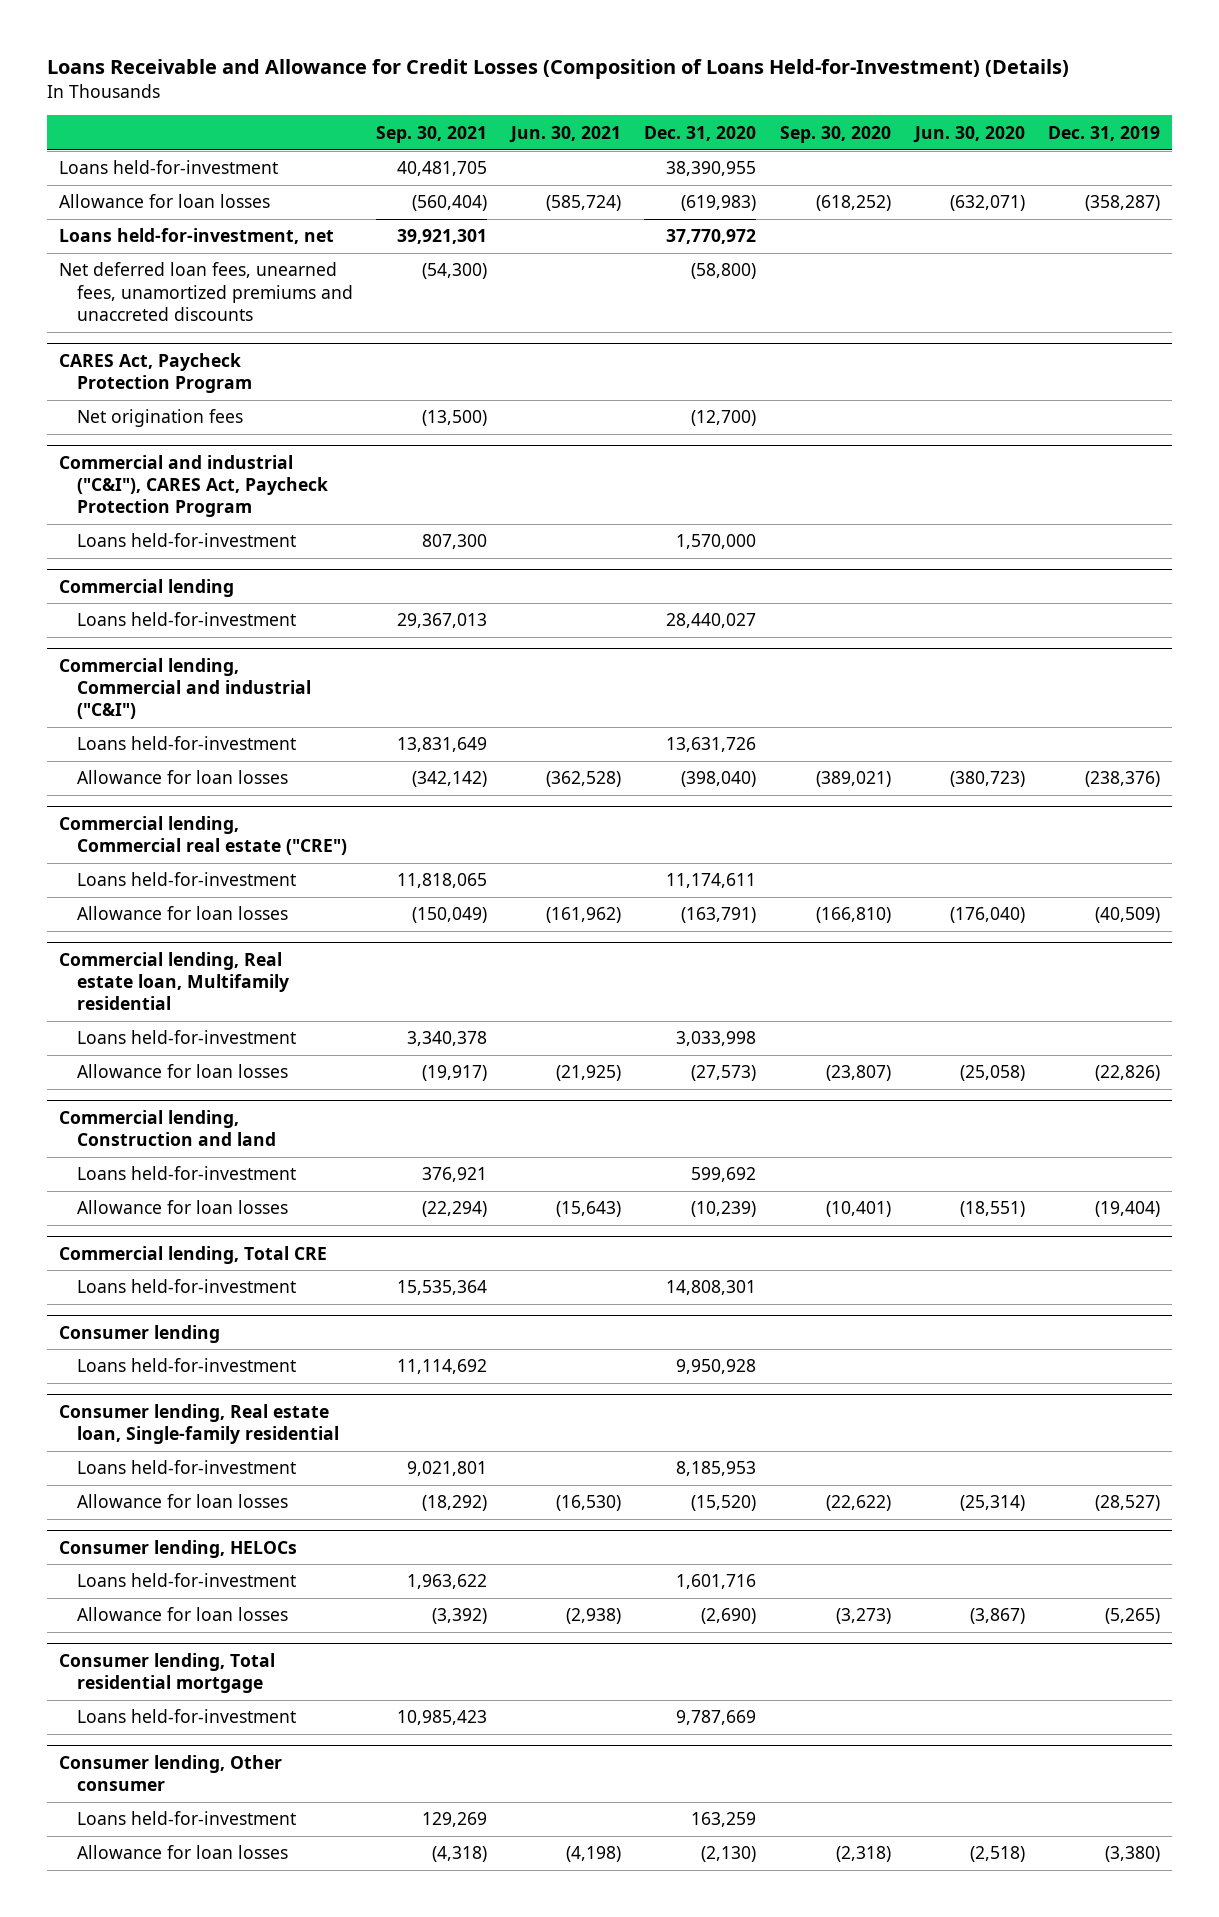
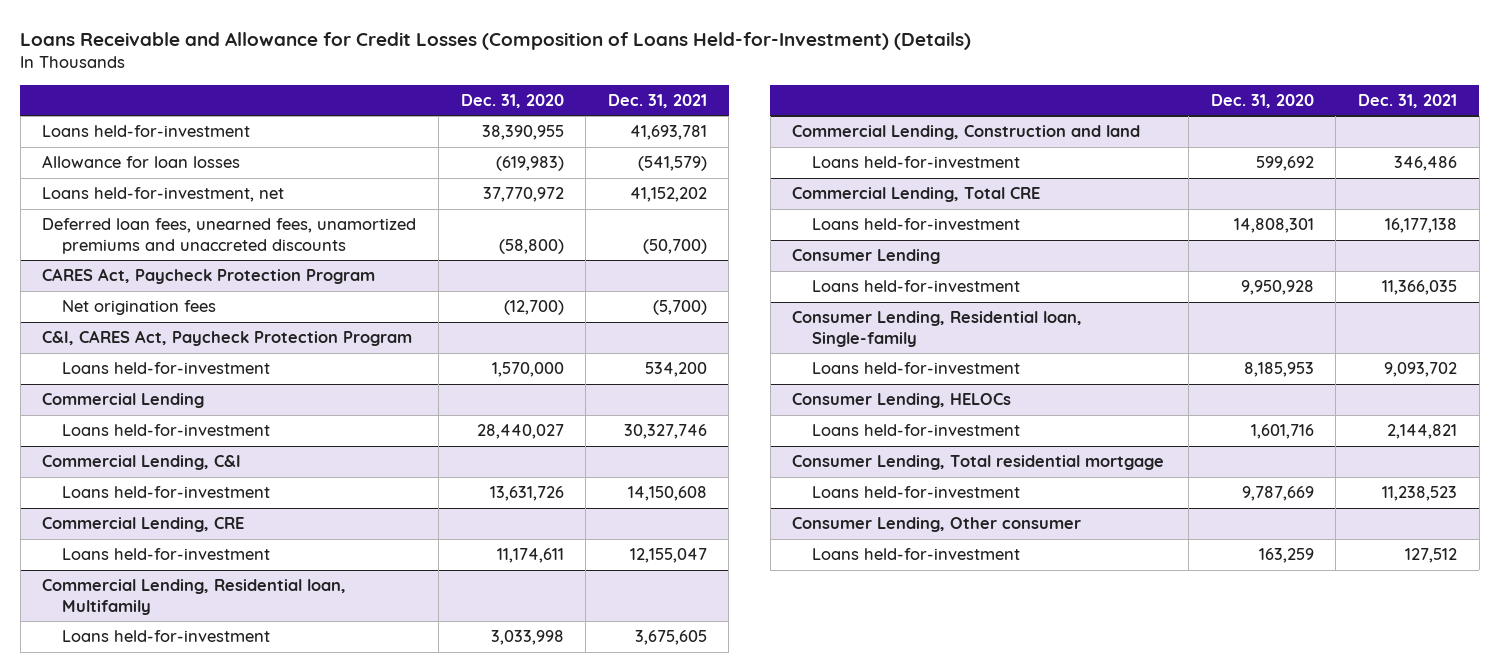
- | Sep. 30, 2021 | Jun. 30, 2021 | Dec. 31, 2020 | Sep. 30, 2020 | Jun. 30, 2020 | Dec. 31, 2019
+ | Dec. 31, 2020 | Dec. 31, 2021
- Net deferred loan fees, unearned fees, unamortized premiums and unaccreted discounts | (54,300) | | (58,800) | | |
+ Deferred loan fees, unearned fees, unamortized premiums and unaccreted discounts | (58,800) | (50,700)
- Commercial and industrial ("C&I"), CARES Act, Paycheck Protection Program
+ C&I, CARES Act, Paycheck Protection Program
- Commercial lending
+ Commercial Lending
- Commercial lending, Commercial and industrial ("C&I")
+ Commercial Lending, C&I
- Allowance for loan losses | (342,142) | (362,528) | (398,040) | (389,021) | (380,723) | (238,376)
- Commercial lending, Commercial real estate ("CRE")
+ Commercial Lending, CRE
- Allowance for loan losses | (150,049) | (161,962) | (163,791) | (166,810) | (176,040) | (40,509)
- Commercial lending, Real estate loan, Multifamily residential
+ Commercial Lending, Residential loan, Multifamily
- Allowance for loan losses | (19,917) | (21,925) | (27,573) | (23,807) | (25,058) | (22,826)
- Commercial lending, Construction and land
+ Commercial Lending, Construction and land
- Allowance for loan losses | (22,294) | (15,643) | (10,239) | (10,401) | (18,551) | (19,404)
- Commercial lending, Total CRE
+ Commercial Lending, Total CRE
- Consumer lending
+ Consumer Lending
- Consumer lending, Real estate loan, Single-family residential
+ Consumer Lending, Residential loan, Single-family
- Allowance for loan losses | (18,292) | (16,530) | (15,520) | (22,622) | (25,314) | (28,527)
- Consumer lending, HELOCs
+ Consumer Lending, HELOCs
- Allowance for loan losses | (3,392) | (2,938) | (2,690) | (3,273) | (3,867) | (5,265)
- Consumer lending, Total residential mortgage
+ Consumer Lending, Total residential mortgage
- Consumer lending, Other consumer
+ Consumer Lending, Other consumer
- Allowance for loan losses | (4,318) | (4,198) | (2,130) | (2,318) | (2,518) | (3,380)

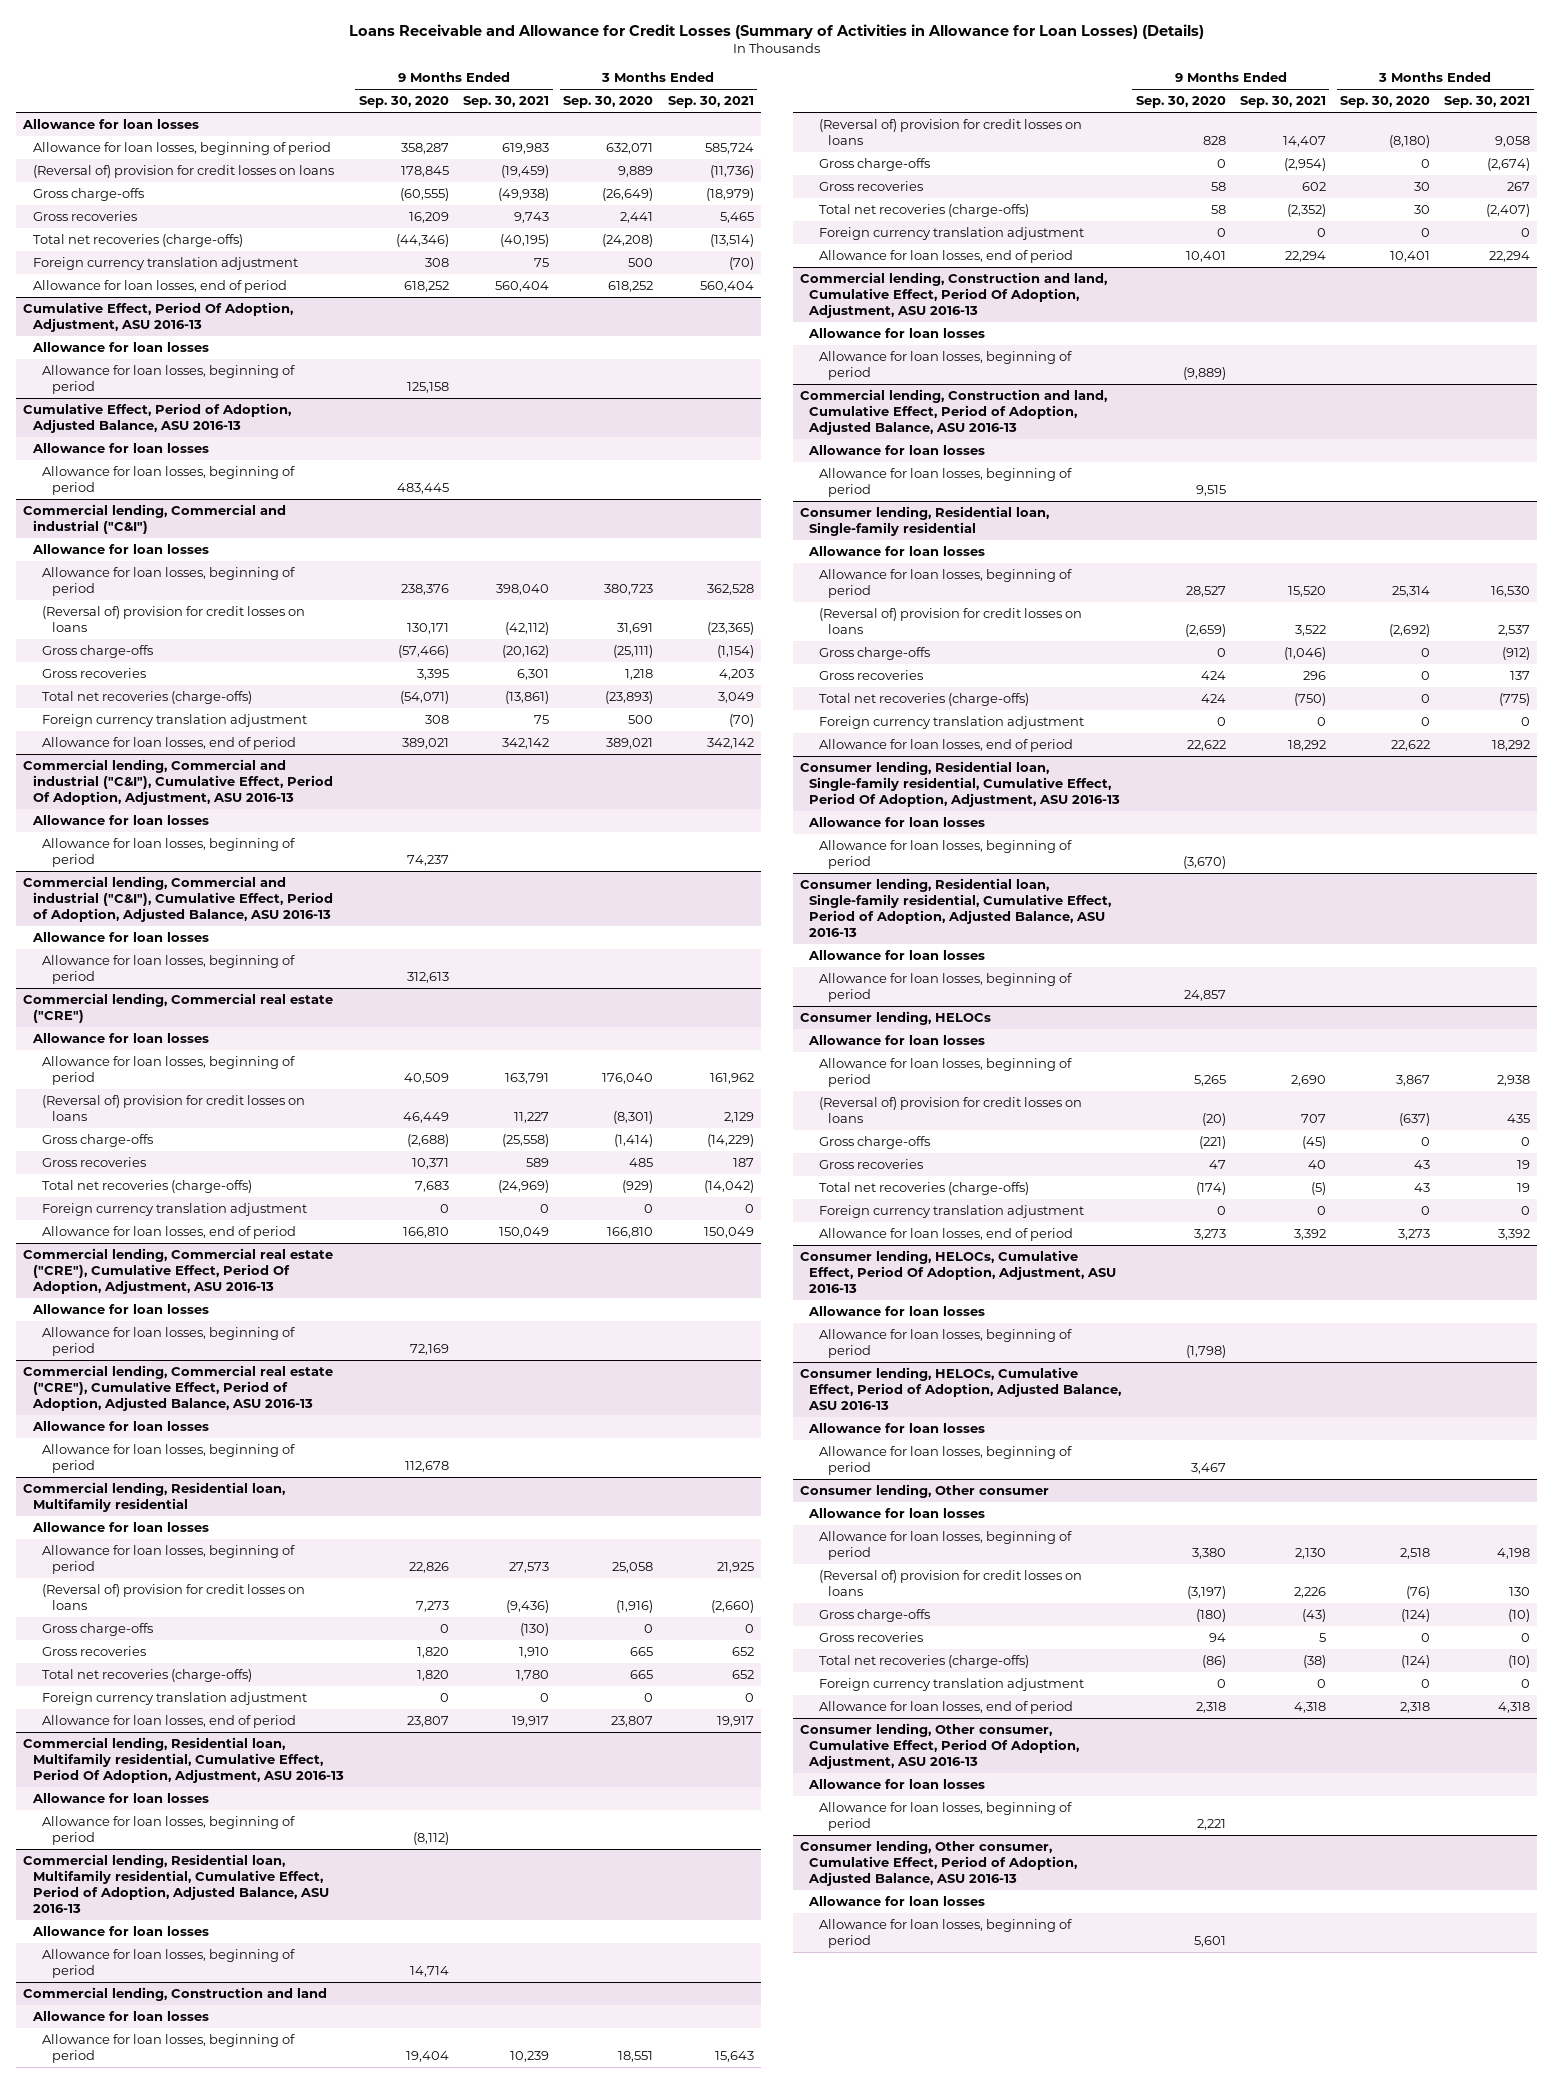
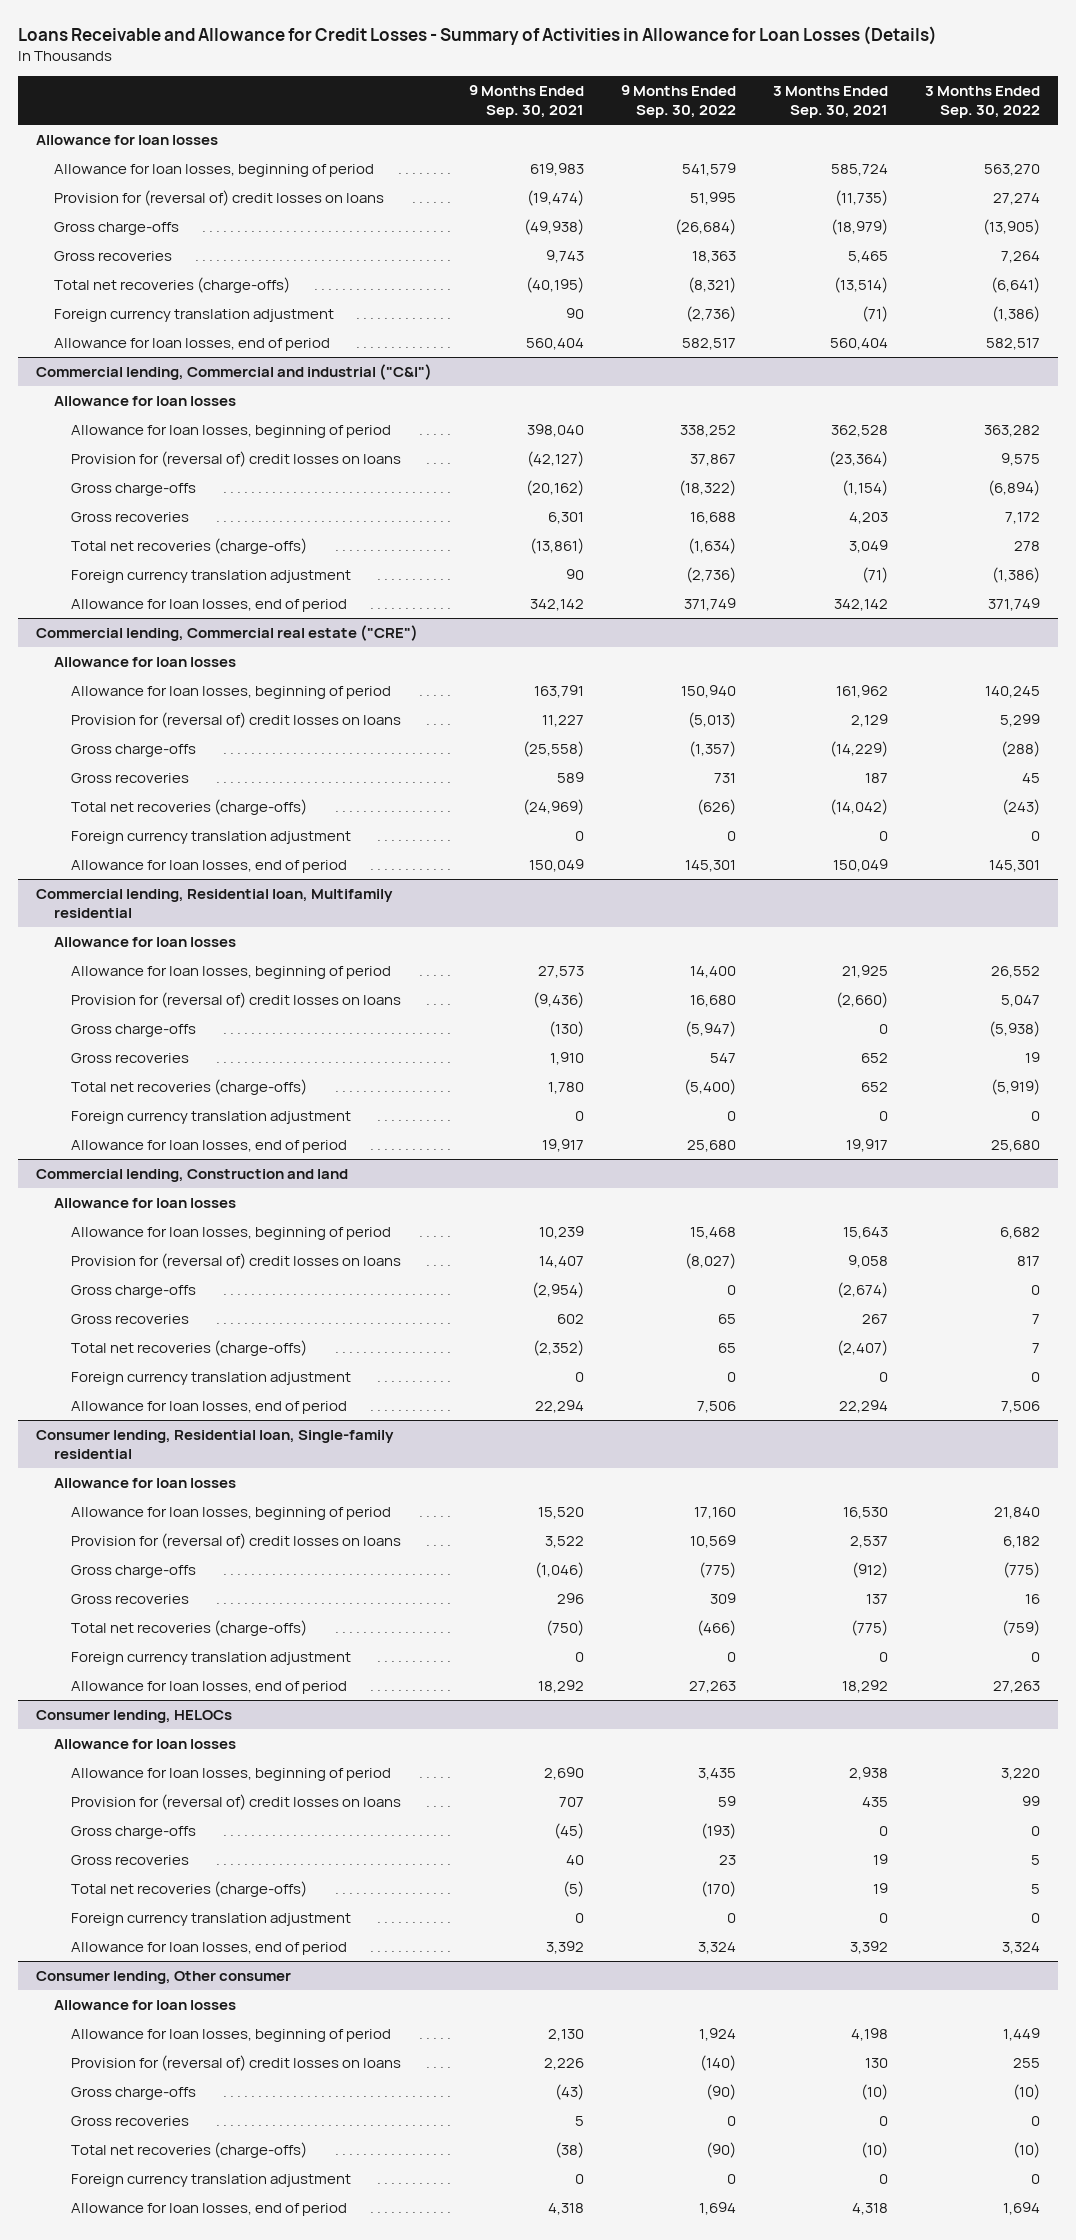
- Loans Receivable and Allowance for Credit Losses (Summary of Activities in Allowance for Loan Losses) (Details)
+ Loans Receivable and Allowance for Credit Losses - Summary of Activities in Allowance for Loan Losses (Details)
- | 9 Months Ended Sep. 30, 2020 | 9 Months Ended Sep. 30, 2021 | 3 Months Ended Sep. 30, 2020 | 3 Months Ended Sep. 30, 2021
+ | 9 Months Ended Sep. 30, 2021 | 9 Months Ended Sep. 30, 2022 | 3 Months Ended Sep. 30, 2021 | 3 Months Ended Sep. 30, 2022
- (Reversal of) provision for credit losses on loans | 178,845 | (19,459) | 9,889 | (11,736)
+ Provision for (reversal of) credit losses on loans | (19,474) | 51,995 | (11,735) | 27,274
- Foreign currency translation adjustment | 308 | 75 | 500 | (70)
+ Foreign currency translation adjustment | 90 | (2,736) | (71) | (1,386)
- Cumulative Effect, Period Of Adoption, Adjustment, ASU 2016-13
- Allowance for loan losses
- Allowance for loan losses, beginning of period | 125,158 | | |
- Cumulative Effect, Period of Adoption, Adjusted Balance, ASU 2016-13
- Allowance for loan losses
- Allowance for loan losses, beginning of period | 483,445 | | |
@ Commercial lending, Commercial and industrial ("C&I")
- (Reversal of) provision for credit losses on loans | 130,171 | (42,112) | 31,691 | (23,365)
+ Provision for (reversal of) credit losses on loans | (42,127) | 37,867 | (23,364) | 9,575
- Foreign currency translation adjustment | 308 | 75 | 500 | (70)
+ Foreign currency translation adjustment | 90 | (2,736) | (71) | (1,386)
- Commercial lending, Commercial and industrial ("C&I"), Cumulative Effect, Period Of Adoption, Adjustment, ASU 2016-13
- Allowance for loan losses
- Allowance for loan losses, beginning of period | 74,237 | | |
- Commercial lending, Commercial and industrial ("C&I"), Cumulative Effect, Period of Adoption, Adjusted Balance, ASU 2016-13
- Allowance for loan losses
- Allowance for loan losses, beginning of period | 312,613 | | |
@ Commercial lending, Commercial real estate ("CRE")
- (Reversal of) provision for credit losses on loans | 46,449 | 11,227 | (8,301) | 2,129
+ Provision for (reversal of) credit losses on loans | 11,227 | (5,013) | 2,129 | 5,299
- Commercial lending, Commercial real estate ("CRE"), Cumulative Effect, Period Of Adoption, Adjustment, ASU 2016-13
- Allowance for loan losses
- Allowance for loan losses, beginning of period | 72,169 | | |
- Commercial lending, Commercial real estate ("CRE"), Cumulative Effect, Period of Adoption, Adjusted Balance, ASU 2016-13
- Allowance for loan losses
- Allowance for loan losses, beginning of period | 112,678 | | |
@ Commercial lending, Residential loan, Multifamily residential
- (Reversal of) provision for credit losses on loans | 7,273 | (9,436) | (1,916) | (2,660)
+ Provision for (reversal of) credit losses on loans | (9,436) | 16,680 | (2,660) | 5,047
- Commercial lending, Residential loan, Multifamily residential, Cumulative Effect, Period Of Adoption, Adjustment, ASU 2016-13
- Allowance for loan losses
- Allowance for loan losses, beginning of period | (8,112) | | |
- Commercial lending, Residential loan, Multifamily residential, Cumulative Effect, Period of Adoption, Adjusted Balance, ASU 2016-13
- Allowance for loan losses
- Allowance for loan losses, beginning of period | 14,714 | | |
@ Commercial lending, Construction and land
- (Reversal of) provision for credit losses on loans | 828 | 14,407 | (8,180) | 9,058
+ Provision for (reversal of) credit losses on loans | 14,407 | (8,027) | 9,058 | 817
- Commercial lending, Construction and land, Cumulative Effect, Period Of Adoption, Adjustment, ASU 2016-13
- Allowance for loan losses
- Allowance for loan losses, beginning of period | (9,889) | | |
- Commercial lending, Construction and land, Cumulative Effect, Period of Adoption, Adjusted Balance, ASU 2016-13
- Allowance for loan losses
- Allowance for loan losses, beginning of period | 9,515 | | |
@ Consumer lending, Residential loan, Single-family residential
- (Reversal of) provision for credit losses on loans | (2,659) | 3,522 | (2,692) | 2,537
+ Provision for (reversal of) credit losses on loans | 3,522 | 10,569 | 2,537 | 6,182
- Consumer lending, Residential loan, Single-family residential, Cumulative Effect, Period Of Adoption, Adjustment, ASU 2016-13
- Allowance for loan losses
- Allowance for loan losses, beginning of period | (3,670) | | |
- Consumer lending, Residential loan, Single-family residential, Cumulative Effect, Period of Adoption, Adjusted Balance, ASU 2016-13
- Allowance for loan losses
- Allowance for loan losses, beginning of period | 24,857 | | |
@ Consumer lending, HELOCs
- (Reversal of) provision for credit losses on loans | (20) | 707 | (637) | 435
+ Provision for (reversal of) credit losses on loans | 707 | 59 | 435 | 99
- Consumer lending, HELOCs, Cumulative Effect, Period Of Adoption, Adjustment, ASU 2016-13
- Allowance for loan losses
- Allowance for loan losses, beginning of period | (1,798) | | |
- Consumer lending, HELOCs, Cumulative Effect, Period of Adoption, Adjusted Balance, ASU 2016-13
- Allowance for loan losses
- Allowance for loan losses, beginning of period | 3,467 | | |
@ Consumer lending, Other consumer
- (Reversal of) provision for credit losses on loans | (3,197) | 2,226 | (76) | 130
+ Provision for (reversal of) credit losses on loans | 2,226 | (140) | 130 | 255
- Consumer lending, Other consumer, Cumulative Effect, Period Of Adoption, Adjustment, ASU 2016-13
- Allowance for loan losses
- Allowance for loan losses, beginning of period | 2,221 | | |
- Consumer lending, Other consumer, Cumulative Effect, Period of Adoption, Adjusted Balance, ASU 2016-13
- Allowance for loan losses
- Allowance for loan losses, beginning of period | 5,601 | | |

